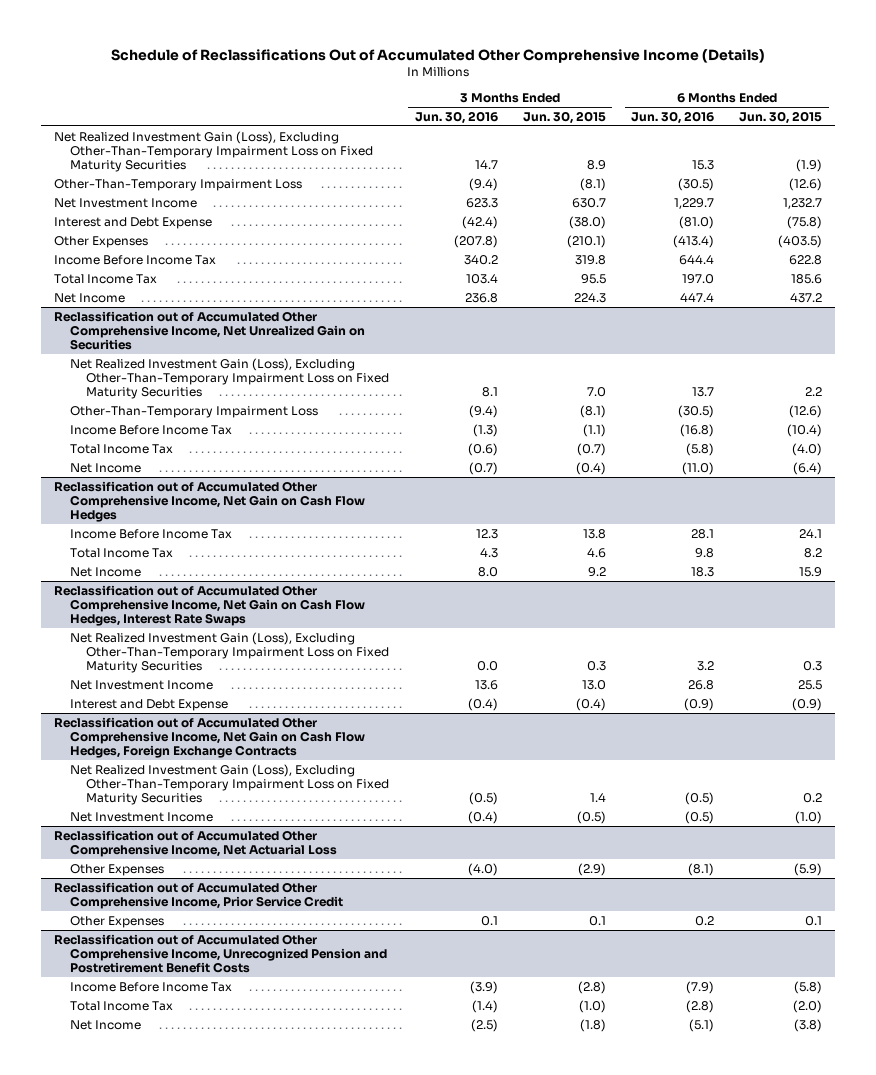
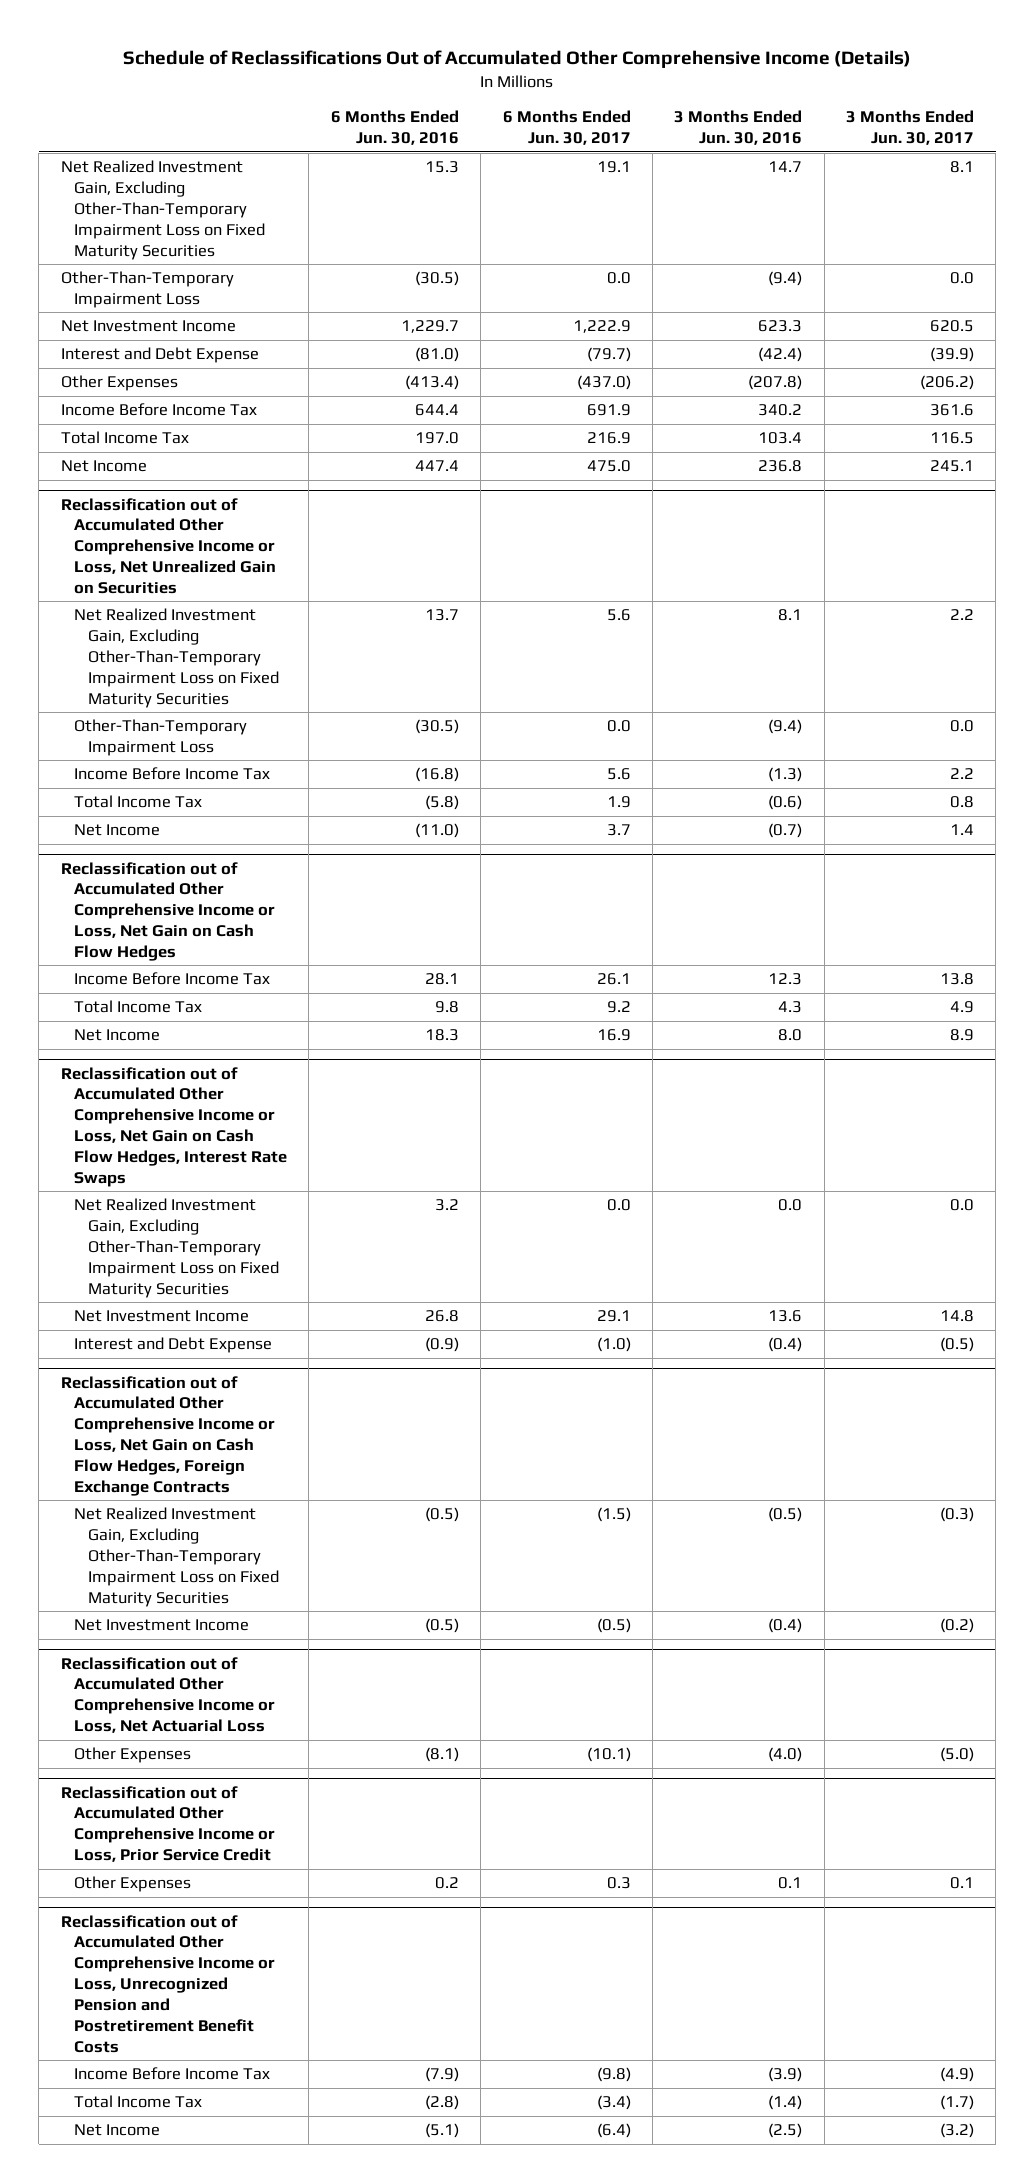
- | 3 Months Ended Jun. 30, 2016 | 3 Months Ended Jun. 30, 2015 | 6 Months Ended Jun. 30, 2016 | 6 Months Ended Jun. 30, 2015
+ | 6 Months Ended Jun. 30, 2016 | 6 Months Ended Jun. 30, 2017 | 3 Months Ended Jun. 30, 2016 | 3 Months Ended Jun. 30, 2017
- Net Realized Investment Gain (Loss), Excluding Other-Than-Temporary Impairment Loss on Fixed Maturity Securities | 14.7 | 8.9 | 15.3 | (1.9)
+ Net Realized Investment Gain, Excluding Other-Than-Temporary Impairment Loss on Fixed Maturity Securities | 15.3 | 19.1 | 14.7 | 8.1
- Reclassification out of Accumulated Other Comprehensive Income, Net Unrealized Gain on Securities
- Net Realized Investment Gain (Loss), Excluding Other-Than-Temporary Impairment Loss on Fixed Maturity Securities | 8.1 | 7.0 | 13.7 | 2.2
+ Reclassification out of Accumulated Other Comprehensive Income or Loss, Net Unrealized Gain on Securities
+ Net Realized Investment Gain, Excluding Other-Than-Temporary Impairment Loss on Fixed Maturity Securities | 13.7 | 5.6 | 8.1 | 2.2
- Reclassification out of Accumulated Other Comprehensive Income, Net Gain on Cash Flow Hedges
+ Reclassification out of Accumulated Other Comprehensive Income or Loss, Net Gain on Cash Flow Hedges
- Reclassification out of Accumulated Other Comprehensive Income, Net Gain on Cash Flow Hedges, Interest Rate Swaps
- Net Realized Investment Gain (Loss), Excluding Other-Than-Temporary Impairment Loss on Fixed Maturity Securities | 0.0 | 0.3 | 3.2 | 0.3
+ Reclassification out of Accumulated Other Comprehensive Income or Loss, Net Gain on Cash Flow Hedges, Interest Rate Swaps
+ Net Realized Investment Gain, Excluding Other-Than-Temporary Impairment Loss on Fixed Maturity Securities | 3.2 | 0.0 | 0.0 | 0.0
- Reclassification out of Accumulated Other Comprehensive Income, Net Gain on Cash Flow Hedges, Foreign Exchange Contracts
- Net Realized Investment Gain (Loss), Excluding Other-Than-Temporary Impairment Loss on Fixed Maturity Securities | (0.5) | 1.4 | (0.5) | 0.2
+ Reclassification out of Accumulated Other Comprehensive Income or Loss, Net Gain on Cash Flow Hedges, Foreign Exchange Contracts
+ Net Realized Investment Gain, Excluding Other-Than-Temporary Impairment Loss on Fixed Maturity Securities | (0.5) | (1.5) | (0.5) | (0.3)
- Reclassification out of Accumulated Other Comprehensive Income, Net Actuarial Loss
+ Reclassification out of Accumulated Other Comprehensive Income or Loss, Net Actuarial Loss
- Reclassification out of Accumulated Other Comprehensive Income, Prior Service Credit
+ Reclassification out of Accumulated Other Comprehensive Income or Loss, Prior Service Credit
- Reclassification out of Accumulated Other Comprehensive Income, Unrecognized Pension and Postretirement Benefit Costs
+ Reclassification out of Accumulated Other Comprehensive Income or Loss, Unrecognized Pension and Postretirement Benefit Costs

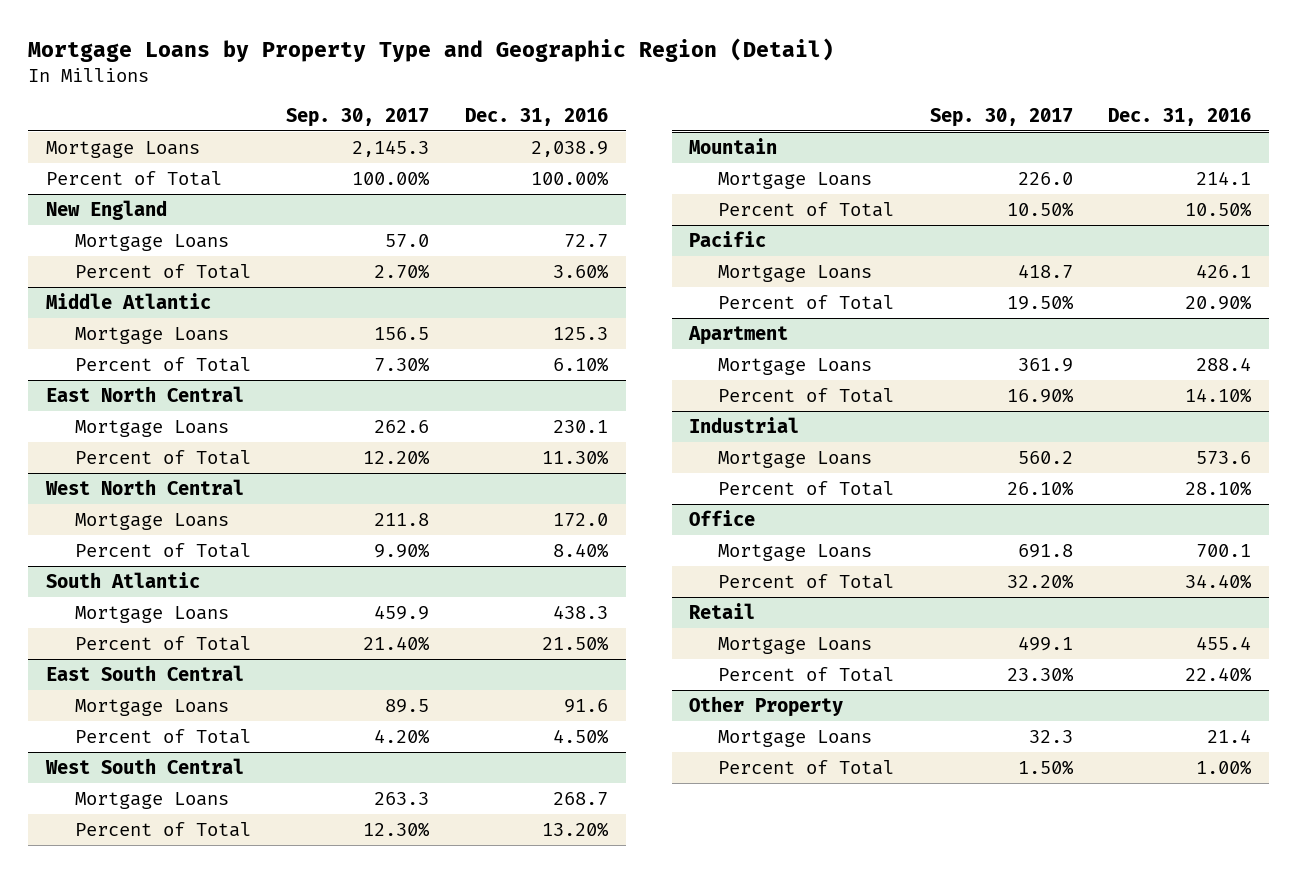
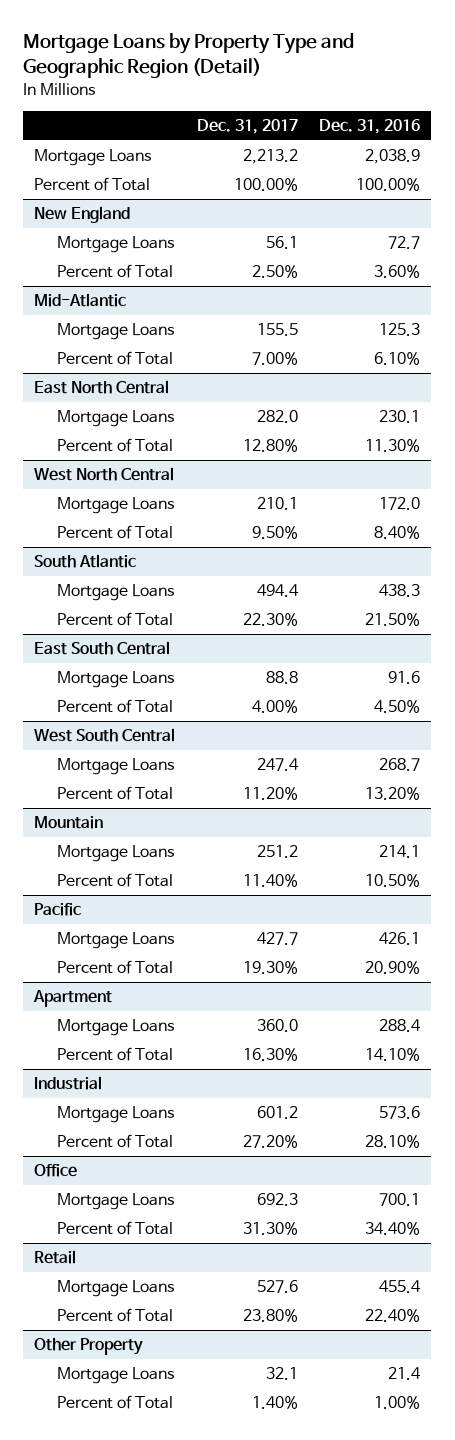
- | Sep. 30, 2017 | Dec. 31, 2016
+ | Dec. 31, 2017 | Dec. 31, 2016
- Middle Atlantic
+ Mid-Atlantic

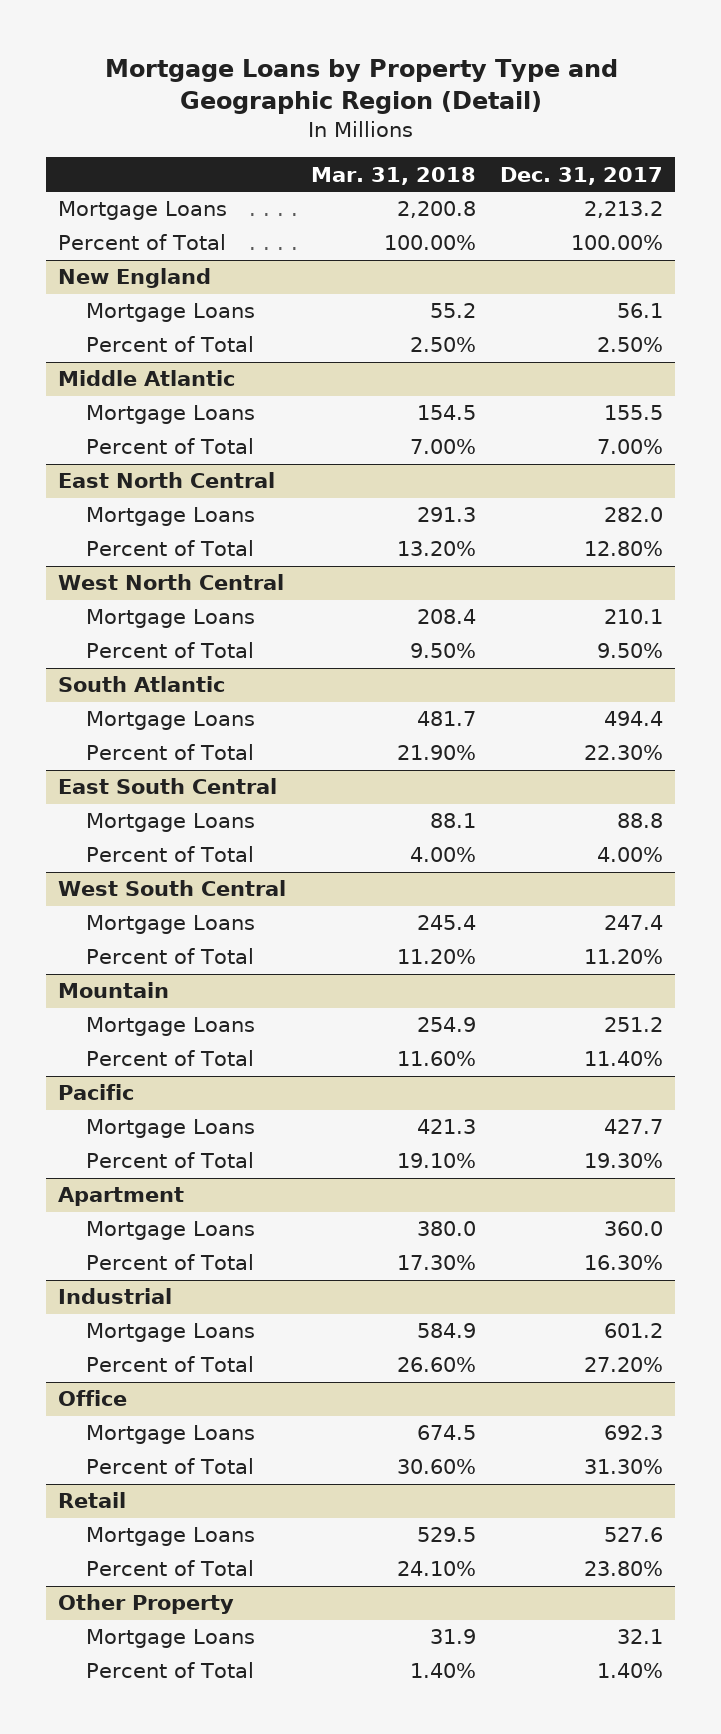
- | Dec. 31, 2017 | Dec. 31, 2016
+ | Mar. 31, 2018 | Dec. 31, 2017
- Mid-Atlantic
+ Middle Atlantic

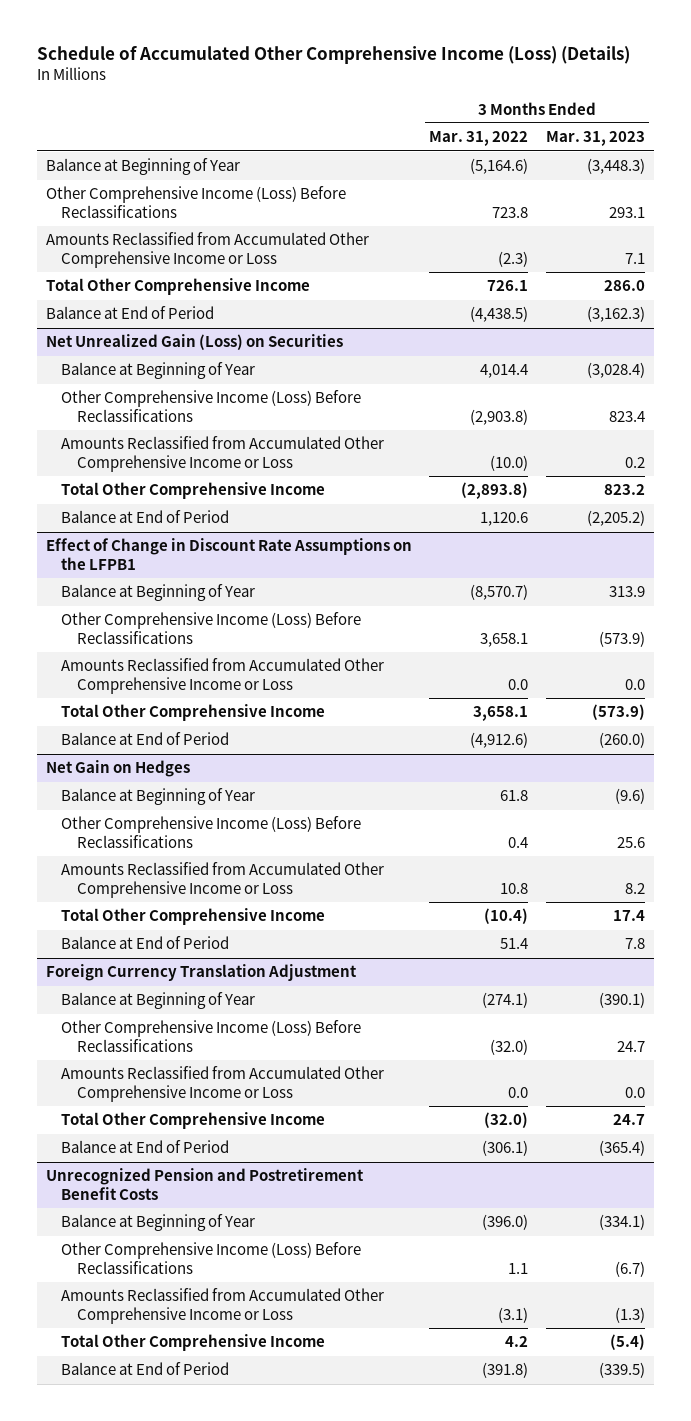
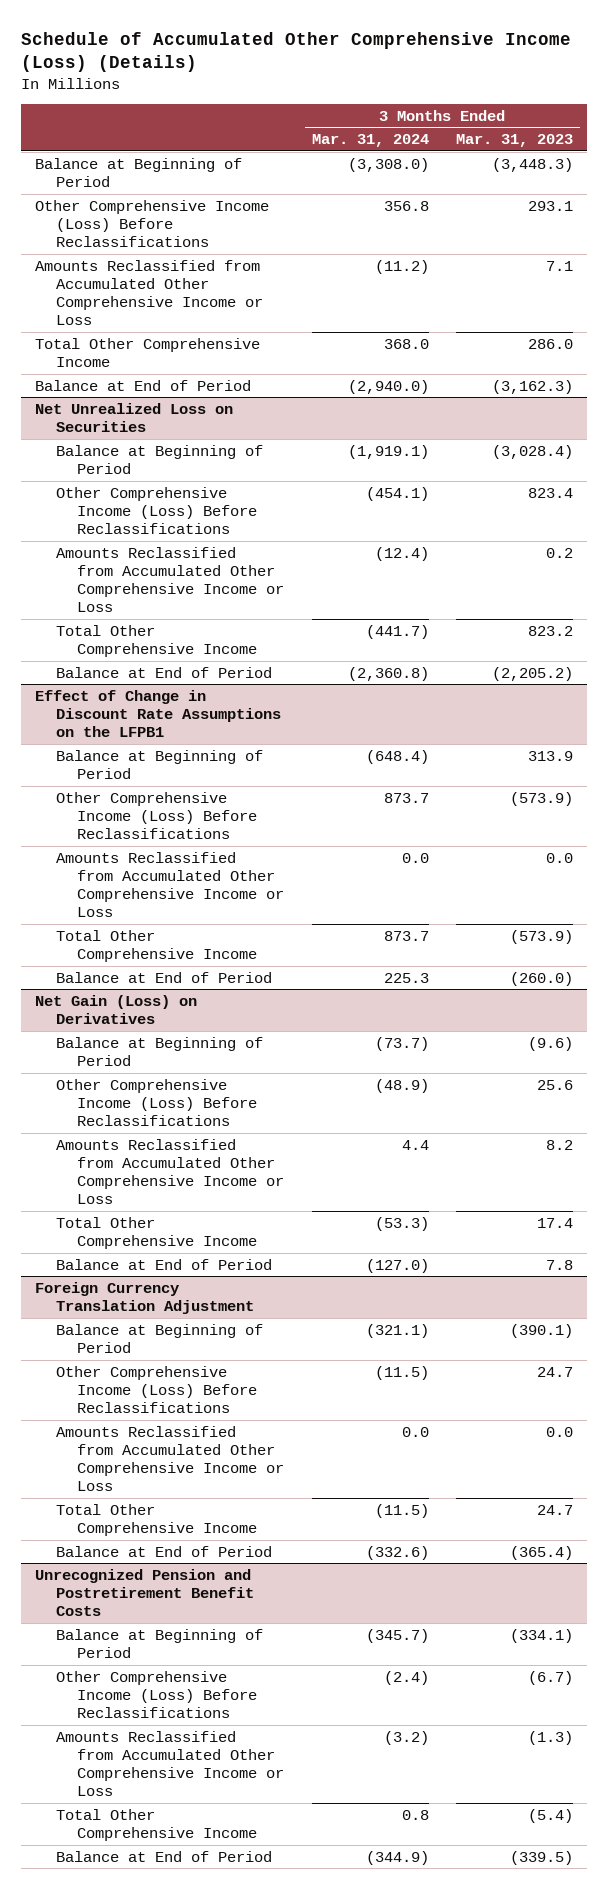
- | 3 Months Ended Mar. 31, 2022 | 3 Months Ended Mar. 31, 2023
+ | 3 Months Ended Mar. 31, 2024 | 3 Months Ended Mar. 31, 2023
- Balance at Beginning of Year | (5,164.6) | (3,448.3)
+ Balance at Beginning of Period | (3,308.0) | (3,448.3)
- Net Unrealized Gain (Loss) on Securities
- Balance at Beginning of Year | 4,014.4 | (3,028.4)
+ Net Unrealized Loss on Securities
+ Balance at Beginning of Period | (1,919.1) | (3,028.4)
@ Effect of Change in Discount Rate Assumptions on the LFPB1
- Balance at Beginning of Year | (8,570.7) | 313.9
+ Balance at Beginning of Period | (648.4) | 313.9
- Net Gain on Hedges
- Balance at Beginning of Year | 61.8 | (9.6)
+ Net Gain (Loss) on Derivatives
+ Balance at Beginning of Period | (73.7) | (9.6)
@ Foreign Currency Translation Adjustment
- Balance at Beginning of Year | (274.1) | (390.1)
+ Balance at Beginning of Period | (321.1) | (390.1)
@ Unrecognized Pension and Postretirement Benefit Costs
- Balance at Beginning of Year | (396.0) | (334.1)
+ Balance at Beginning of Period | (345.7) | (334.1)

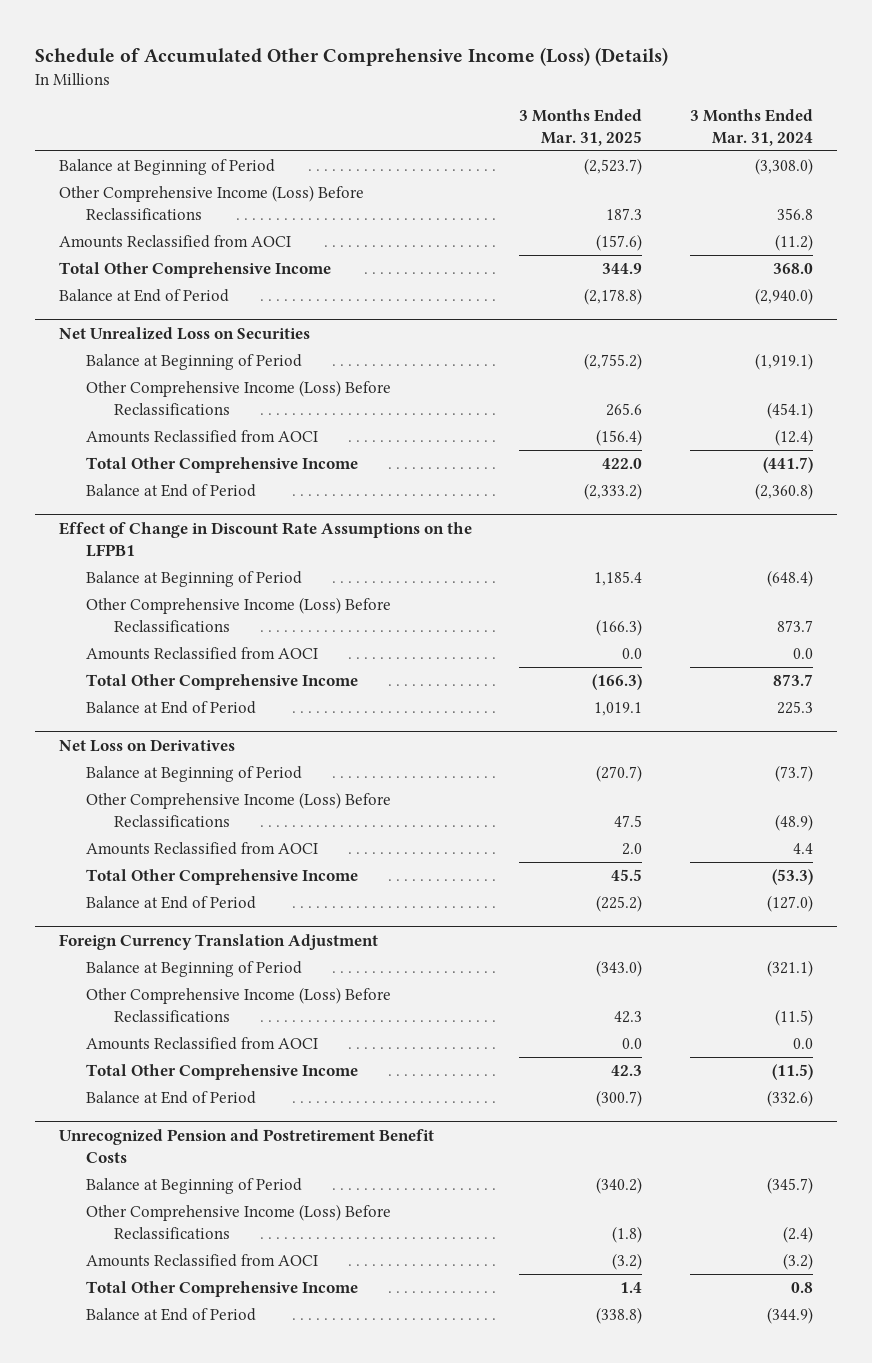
- | 3 Months Ended Mar. 31, 2024 | 3 Months Ended Mar. 31, 2023
+ | 3 Months Ended Mar. 31, 2025 | 3 Months Ended Mar. 31, 2024
- Amounts Reclassified from Accumulated Other Comprehensive Income or Loss | (11.2) | 7.1
+ Amounts Reclassified from AOCI | (157.6) | (11.2)
@ Net Unrealized Loss on Securities
- Amounts Reclassified from Accumulated Other Comprehensive Income or Loss | (12.4) | 0.2
+ Amounts Reclassified from AOCI | (156.4) | (12.4)
@ Effect of Change in Discount Rate Assumptions on the LFPB1
- Amounts Reclassified from Accumulated Other Comprehensive Income or Loss | 0.0 | 0.0
+ Amounts Reclassified from AOCI | 0.0 | 0.0
- Net Gain (Loss) on Derivatives
+ Net Loss on Derivatives
- Amounts Reclassified from Accumulated Other Comprehensive Income or Loss | 4.4 | 8.2
+ Amounts Reclassified from AOCI | 2.0 | 4.4
@ Foreign Currency Translation Adjustment
- Amounts Reclassified from Accumulated Other Comprehensive Income or Loss | 0.0 | 0.0
+ Amounts Reclassified from AOCI | 0.0 | 0.0
@ Unrecognized Pension and Postretirement Benefit Costs
- Amounts Reclassified from Accumulated Other Comprehensive Income or Loss | (3.2) | (1.3)
+ Amounts Reclassified from AOCI | (3.2) | (3.2)

